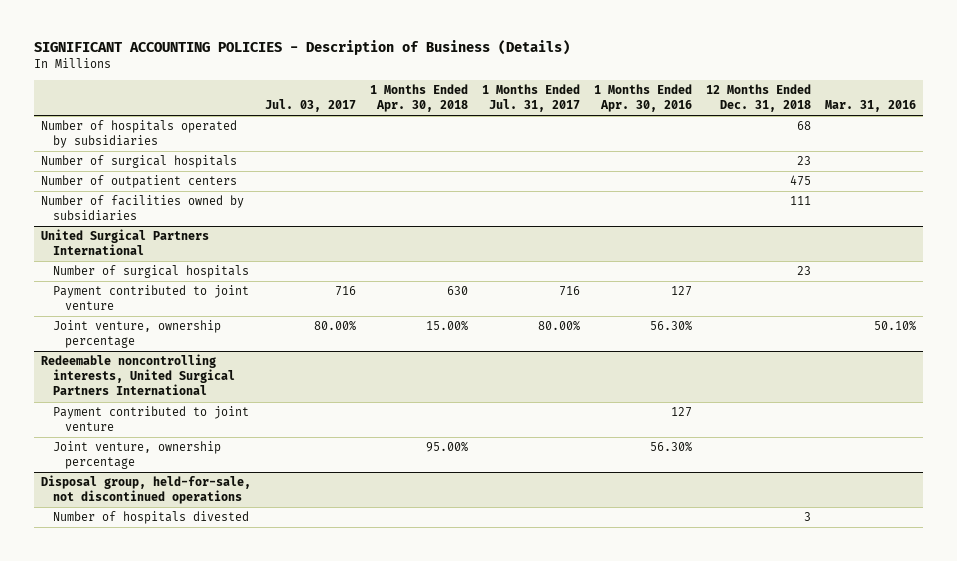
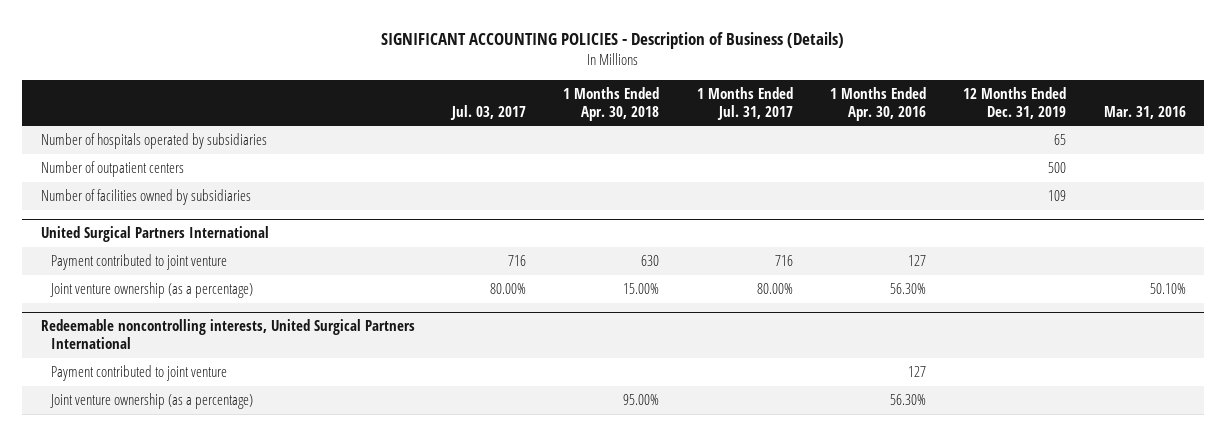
- | Jul. 03, 2017 | 1 Months Ended Apr. 30, 2018 | 1 Months Ended Jul. 31, 2017 | 1 Months Ended Apr. 30, 2016 | 12 Months Ended Dec. 31, 2018 | Mar. 31, 2016
+ | Jul. 03, 2017 | 1 Months Ended Apr. 30, 2018 | 1 Months Ended Jul. 31, 2017 | 1 Months Ended Apr. 30, 2016 | 12 Months Ended Dec. 31, 2019 | Mar. 31, 2016
- Number of surgical hospitals | | | | | 23 |
@ United Surgical Partners International
- Number of surgical hospitals | | | | | 23 |
- Joint venture, ownership percentage | 80.00% | 15.00% | 80.00% | 56.30% | | 50.10%
+ Joint venture ownership (as a percentage) | 80.00% | 15.00% | 80.00% | 56.30% | | 50.10%
@ Redeemable noncontrolling interests, United Surgical Partners International
- Joint venture, ownership percentage | | 95.00% | | 56.30% | |
- Disposal group, held-for-sale, not discontinued operations
- Number of hospitals divested | | | | | 3 |
@ Redeemable noncontrolling interests, United Surgical Partners International
+ Joint venture ownership (as a percentage) | | 95.00% | | 56.30% | |

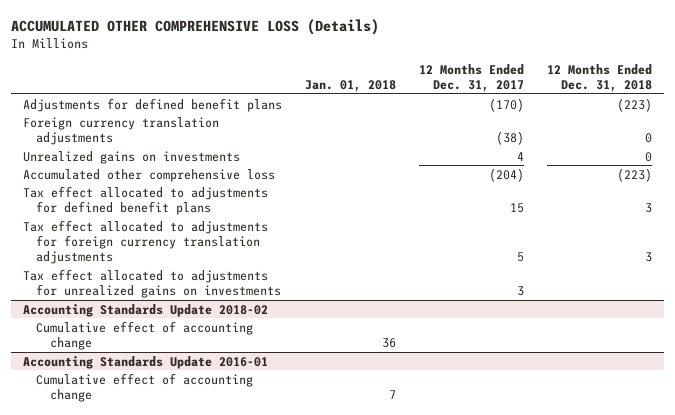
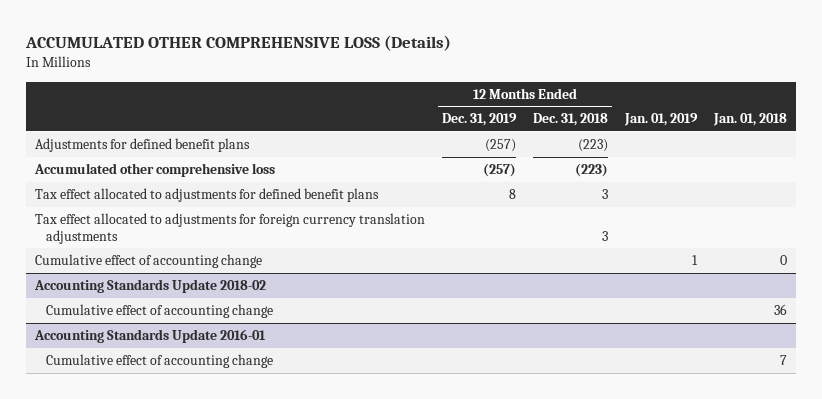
- | Jan. 01, 2018 | 12 Months Ended Dec. 31, 2017 | 12 Months Ended Dec. 31, 2018
+ | 12 Months Ended Dec. 31, 2019 | 12 Months Ended Dec. 31, 2018 | Jan. 01, 2019 | Jan. 01, 2018
- Foreign currency translation adjustments | | (38) | 0
- Unrealized gains on investments | | 4 | 0
- Tax effect allocated to adjustments for unrealized gains on investments | | 3 |
+ Cumulative effect of accounting change | | | 1 | 0

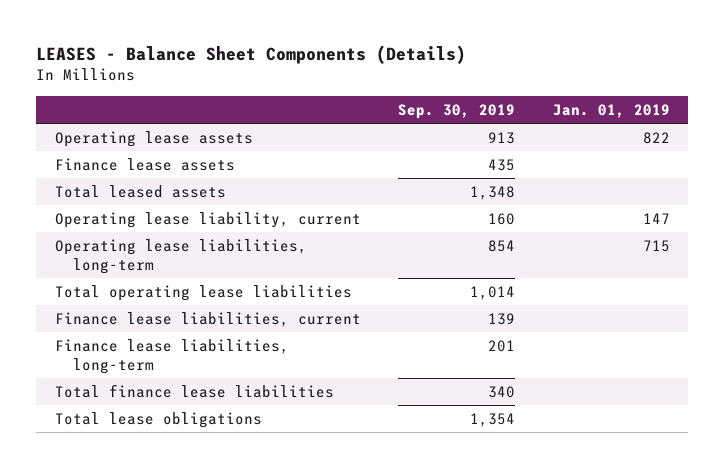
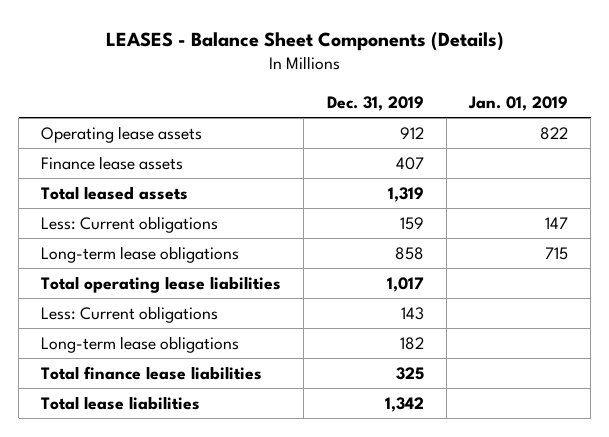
- | Sep. 30, 2019 | Jan. 01, 2019
+ | Dec. 31, 2019 | Jan. 01, 2019
- Operating lease liability, current | 160 | 147
- Operating lease liabilities, long-term | 854 | 715
+ Less: Current obligations | 159 | 147
+ Long-term lease obligations | 858 | 715
- Finance lease liabilities, current | 139 |
- Finance lease liabilities, long-term | 201 |
+ Less: Current obligations | 143 |
+ Long-term lease obligations | 182 |
- Total lease obligations | 1,354 |
+ Total lease liabilities | 1,342 |

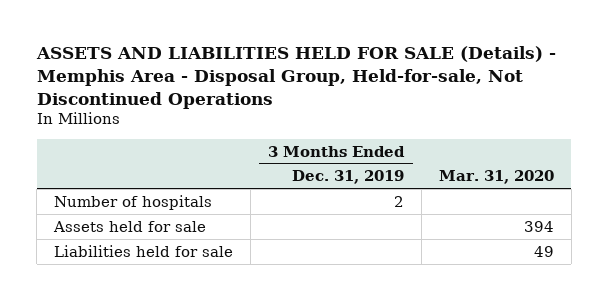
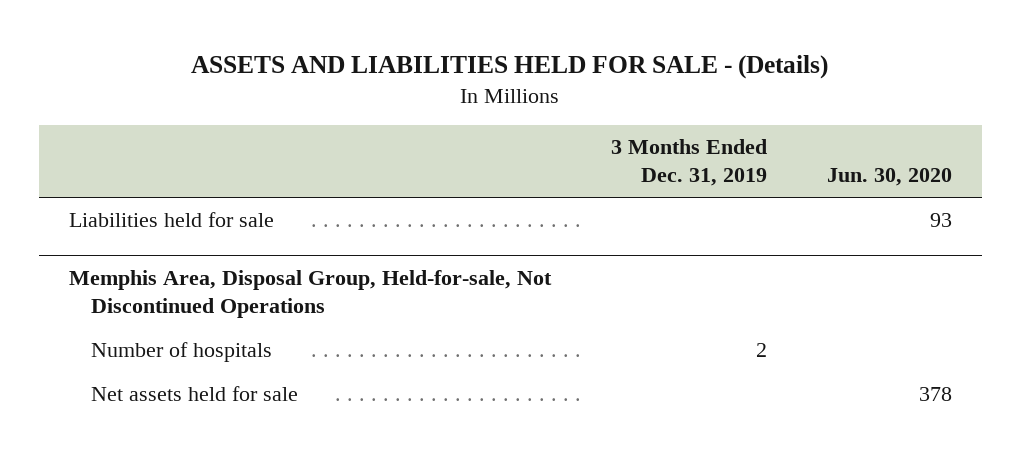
- ASSETS AND LIABILITIES HELD FOR SALE (Details) - Memphis Area - Disposal Group, Held-for-sale, Not Discontinued Operations
+ ASSETS AND LIABILITIES HELD FOR SALE - (Details)
- | 3 Months Ended Dec. 31, 2019 | Mar. 31, 2020
+ | 3 Months Ended Dec. 31, 2019 | Jun. 30, 2020
- Number of hospitals | 2 |
- Assets held for sale | | 394
+ Memphis Area, Disposal Group, Held-for-sale, Not Discontinued Operations
+ Number of hospitals | 2 |
+ Net assets held for sale | | 378

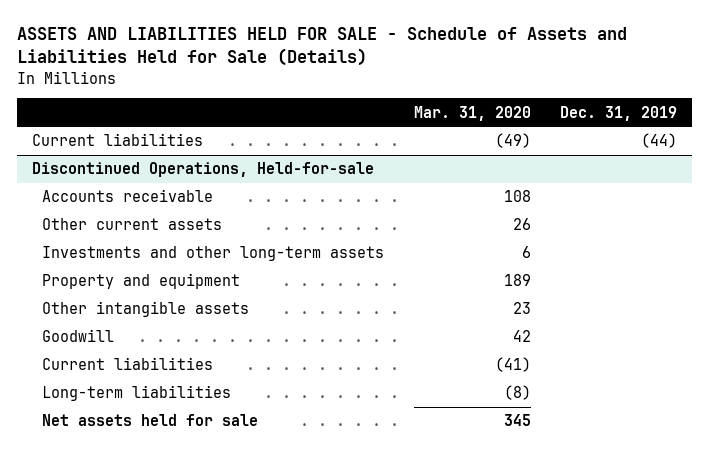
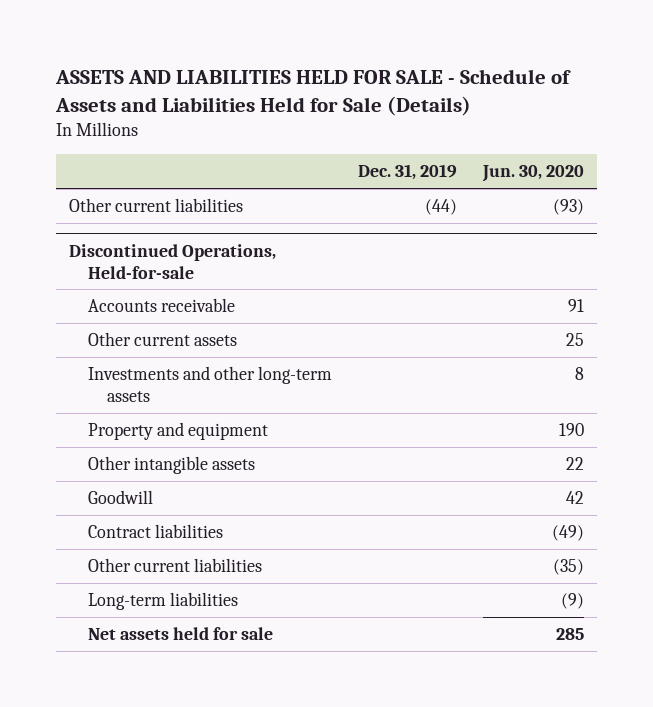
- | Mar. 31, 2020 | Dec. 31, 2019
+ | Dec. 31, 2019 | Jun. 30, 2020
- Current liabilities | (49) | (44)
+ Other current liabilities | (44) | (93)
@ Discontinued Operations, Held-for-sale
- Current liabilities | (41) |
+ Contract liabilities | | (49)
+ Other current liabilities | | (35)

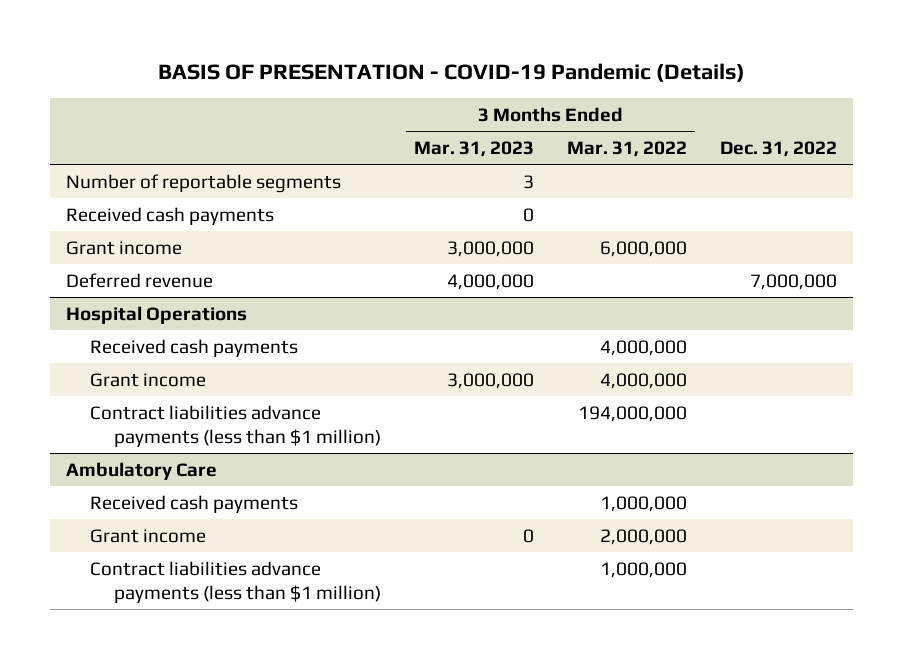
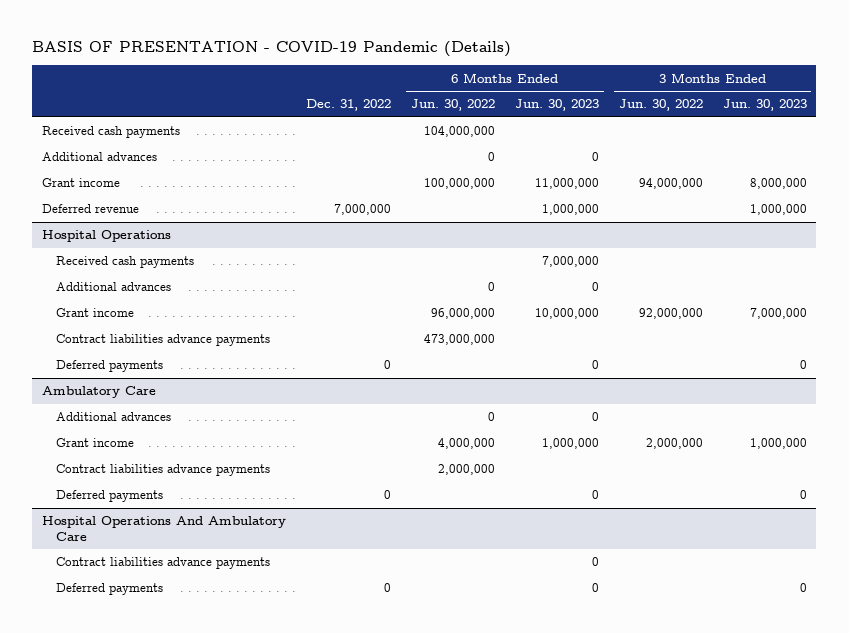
- | 3 Months Ended Mar. 31, 2023 | 3 Months Ended Mar. 31, 2022 | Dec. 31, 2022
+ | Dec. 31, 2022 | 6 Months Ended Jun. 30, 2022 | 6 Months Ended Jun. 30, 2023 | 3 Months Ended Jun. 30, 2022 | 3 Months Ended Jun. 30, 2023
- Number of reportable segments | 3 | |
+ Additional advances | | 0 | 0 | |
@ Hospital Operations
+ Additional advances | | 0 | 0 | |
- Contract liabilities advance payments (less than $1 million) | | 194,000,000 |
+ Contract liabilities advance payments | | 473,000,000 | | |
+ Deferred payments | 0 | | 0 | | 0
@ Ambulatory Care
- Received cash payments | | 1,000,000 |
+ Additional advances | | 0 | 0 | |
- Contract liabilities advance payments (less than $1 million) | | 1,000,000 |
+ Contract liabilities advance payments | | 2,000,000 | | |
+ Deferred payments | 0 | | 0 | | 0
+ Hospital Operations And Ambulatory Care
+ Contract liabilities advance payments | | | 0 | |
+ Deferred payments | 0 | | 0 | | 0

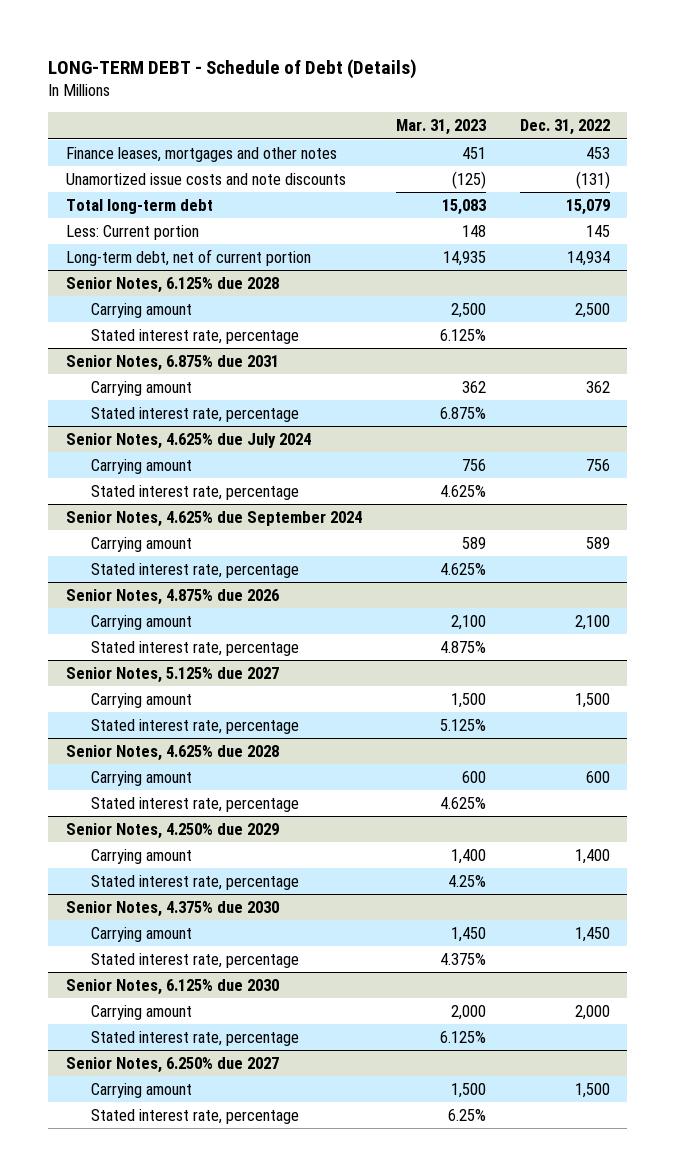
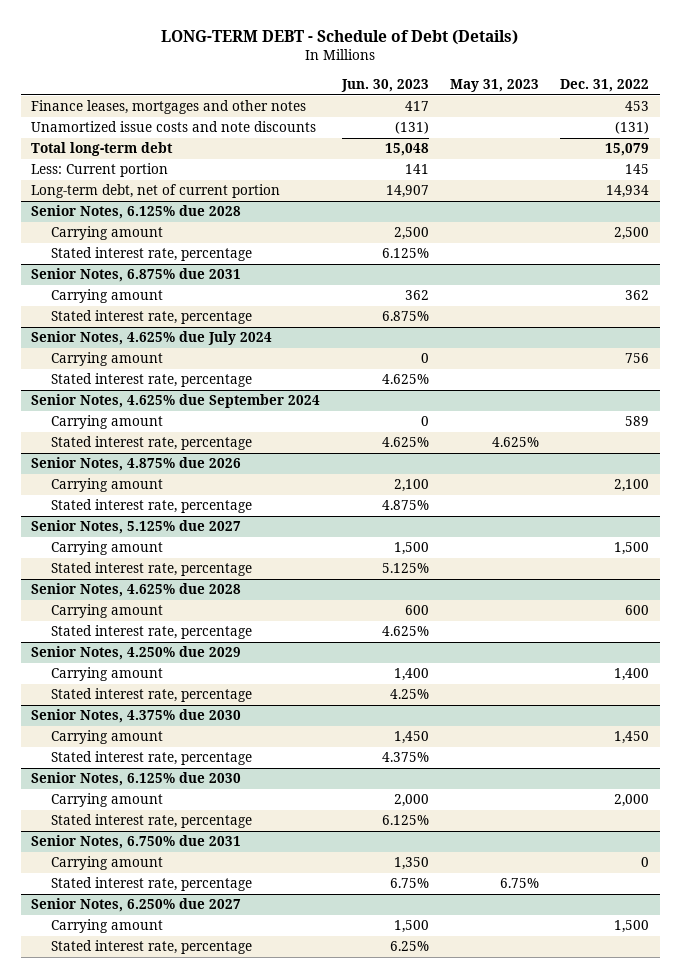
- | Mar. 31, 2023 | Dec. 31, 2022
+ | Jun. 30, 2023 | May 31, 2023 | Dec. 31, 2022
+ Senior Notes, 6.750% due 2031
+ Carrying amount | 1,350 | | 0
+ Stated interest rate, percentage | 6.75% | 6.75% |

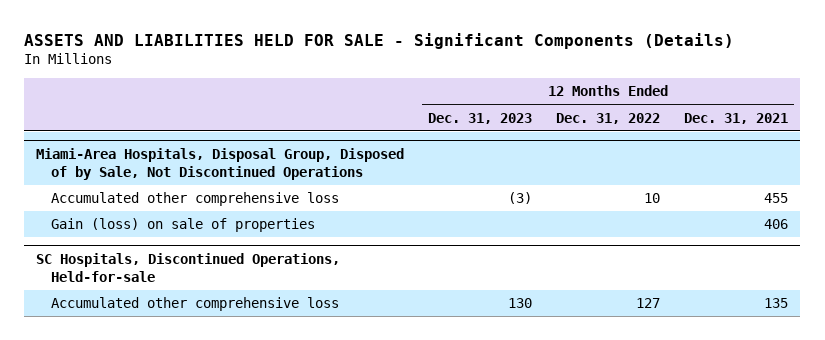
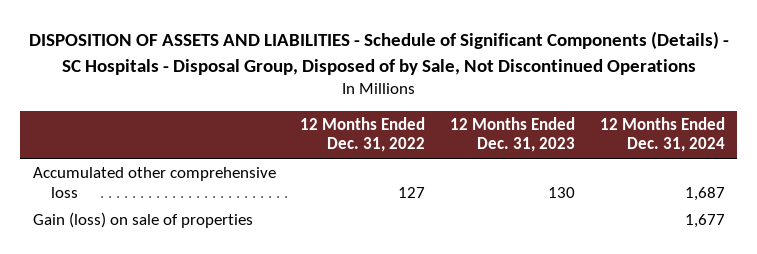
- ASSETS AND LIABILITIES HELD FOR SALE - Significant Components (Details)
+ DISPOSITION OF ASSETS AND LIABILITIES - Schedule of Significant Components (Details) - SC Hospitals - Disposal Group, Disposed of by Sale, Not Discontinued Operations
- | 12 Months Ended Dec. 31, 2023 | 12 Months Ended Dec. 31, 2022 | 12 Months Ended Dec. 31, 2021
+ | 12 Months Ended Dec. 31, 2022 | 12 Months Ended Dec. 31, 2023 | 12 Months Ended Dec. 31, 2024
- Miami-Area Hospitals, Disposal Group, Disposed of by Sale, Not Discontinued Operations
- Accumulated other comprehensive loss | (3) | 10 | 455
- Gain (loss) on sale of properties | | | 406
- SC Hospitals, Discontinued Operations, Held-for-sale
+ Gain (loss) on sale of properties | | | 1,677

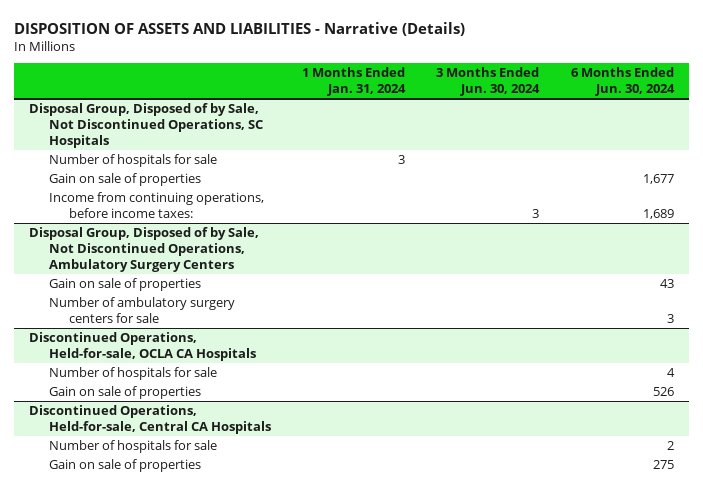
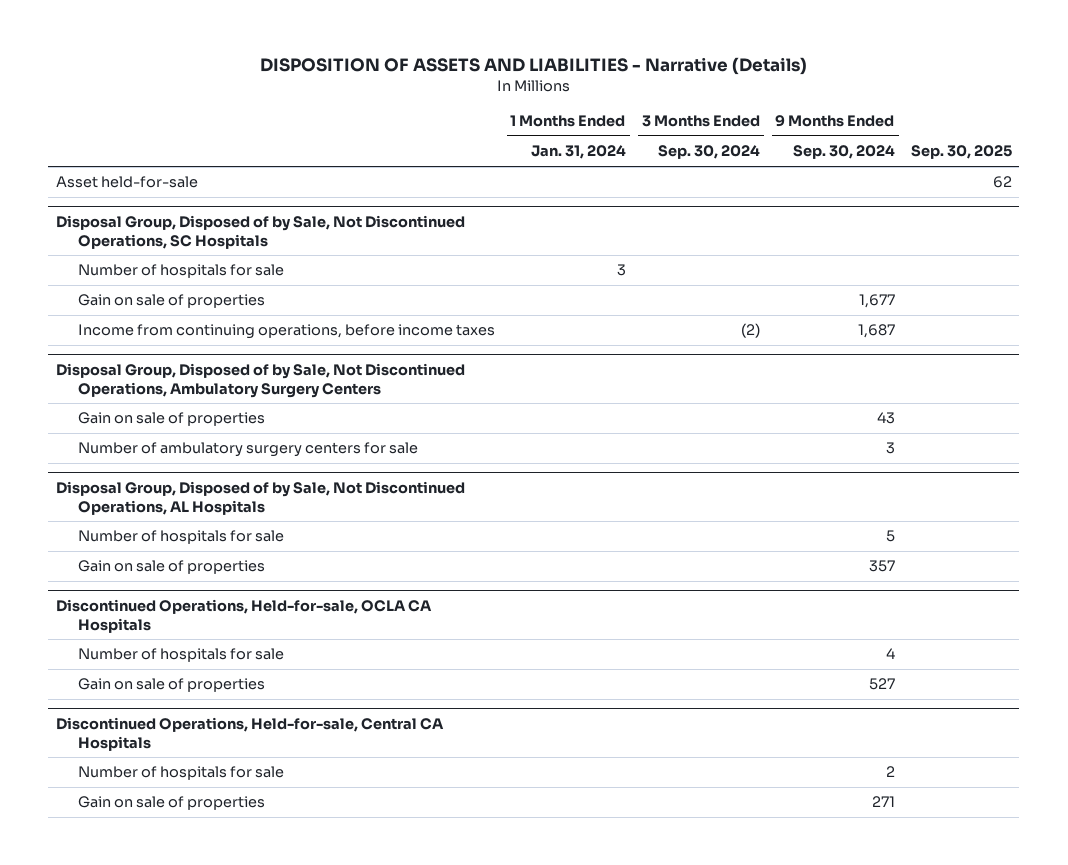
- | 1 Months Ended Jan. 31, 2024 | 3 Months Ended Jun. 30, 2024 | 6 Months Ended Jun. 30, 2024
+ | 1 Months Ended Jan. 31, 2024 | 3 Months Ended Sep. 30, 2024 | 9 Months Ended Sep. 30, 2024 | Sep. 30, 2025
+ Asset held-for-sale | | | | 62
@ Disposal Group, Disposed of by Sale, Not Discontinued Operations, SC Hospitals
- Income from continuing operations, before income taxes: | | 3 | 1,689
+ Income from continuing operations, before income taxes | | (2) | 1,687 |
+ Disposal Group, Disposed of by Sale, Not Discontinued Operations, AL Hospitals
+ Number of hospitals for sale | | | 5 |
+ Gain on sale of properties | | | 357 |

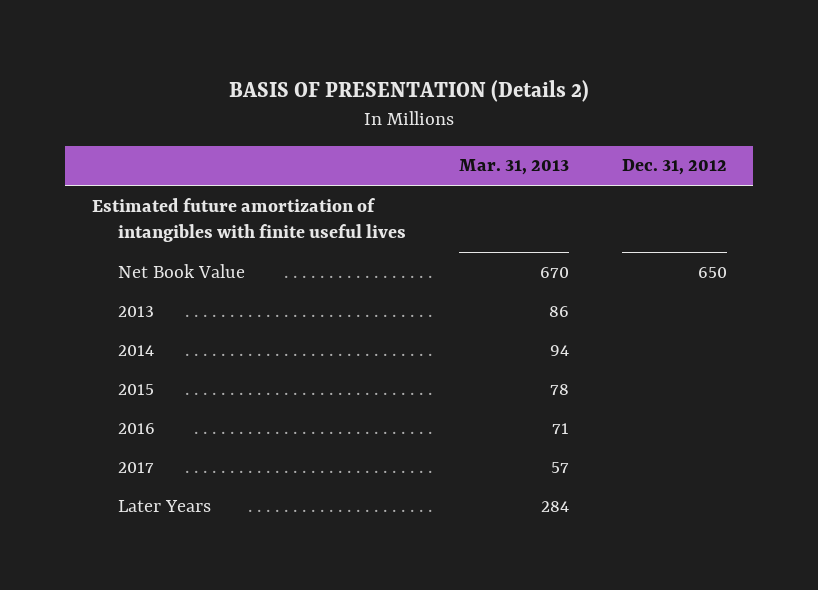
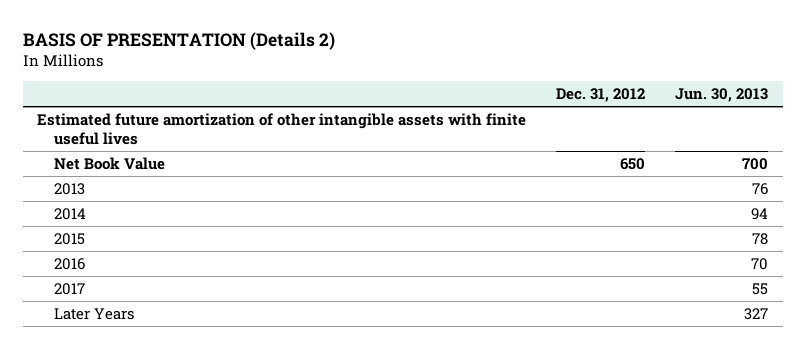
- | Mar. 31, 2013 | Dec. 31, 2012
+ | Dec. 31, 2012 | Jun. 30, 2013
- Estimated future amortization of intangibles with finite useful lives
+ Estimated future amortization of other intangible assets with finite useful lives

